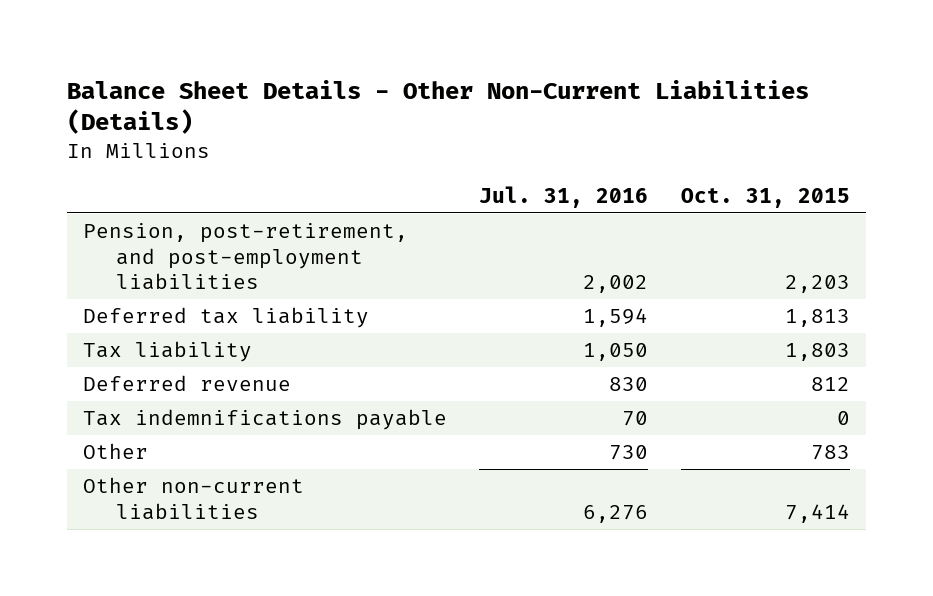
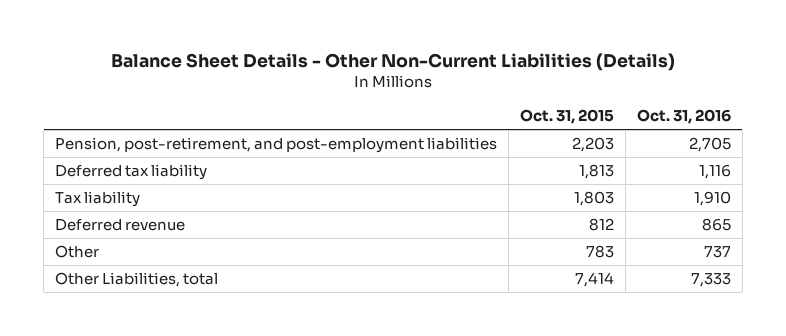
- | Jul. 31, 2016 | Oct. 31, 2015
+ | Oct. 31, 2015 | Oct. 31, 2016
- Tax indemnifications payable | 70 | 0
- Other non-current liabilities | 6,276 | 7,414
+ Other Liabilities, total | 7,414 | 7,333

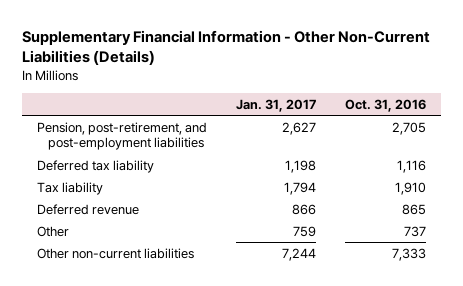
- Balance Sheet Details - Other Non-Current Liabilities (Details)
+ Supplementary Financial Information - Other Non-Current Liabilities (Details)
- | Oct. 31, 2015 | Oct. 31, 2016
+ | Jan. 31, 2017 | Oct. 31, 2016
- Other Liabilities, total | 7,414 | 7,333
+ Other non-current liabilities | 7,244 | 7,333

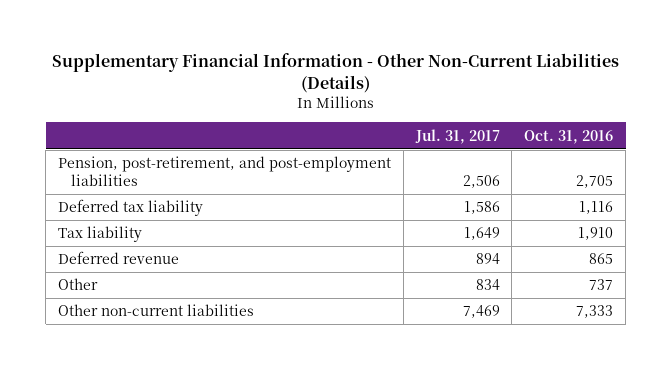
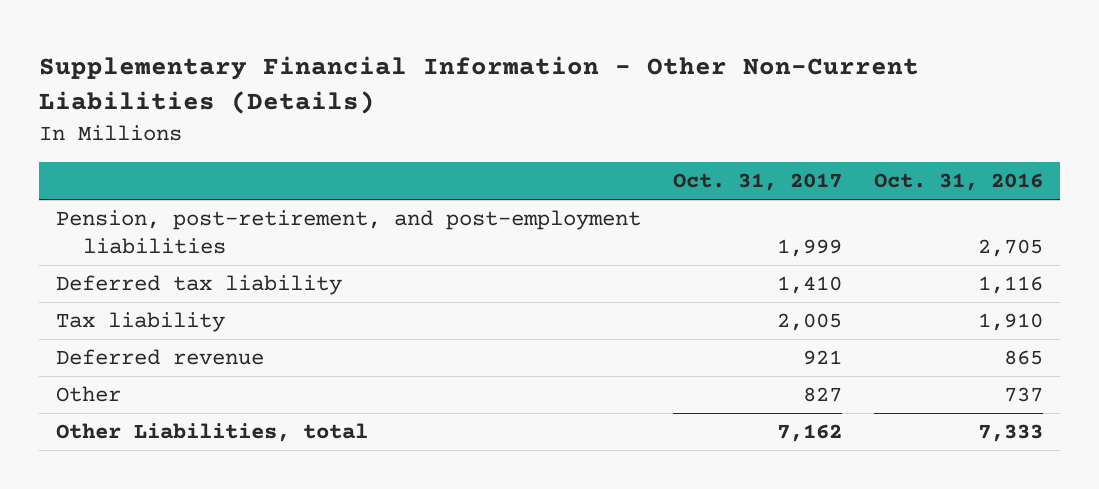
- | Jul. 31, 2017 | Oct. 31, 2016
+ | Oct. 31, 2017 | Oct. 31, 2016
- Other non-current liabilities | 7,469 | 7,333
+ Other Liabilities, total | 7,162 | 7,333

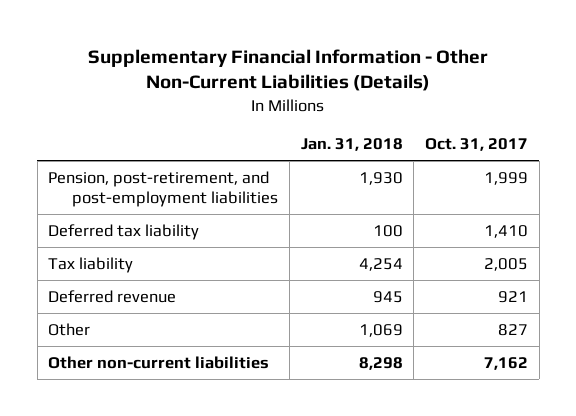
- | Oct. 31, 2017 | Oct. 31, 2016
+ | Jan. 31, 2018 | Oct. 31, 2017
- Other Liabilities, total | 7,162 | 7,333
+ Other non-current liabilities | 8,298 | 7,162

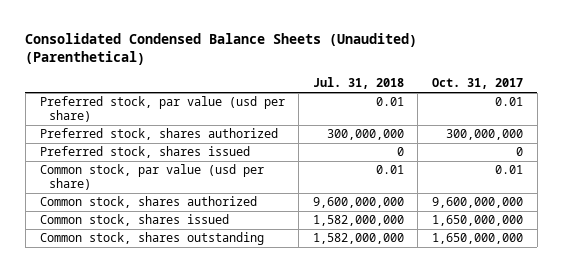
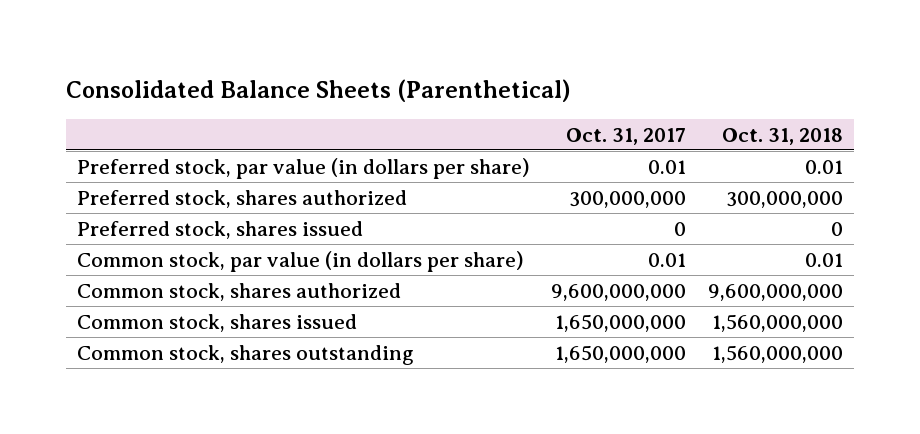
- Consolidated Condensed Balance Sheets (Unaudited) (Parenthetical)
+ Consolidated Balance Sheets (Parenthetical)
- | Jul. 31, 2018 | Oct. 31, 2017
+ | Oct. 31, 2017 | Oct. 31, 2018
- Preferred stock, par value (usd per share) | 0.01 | 0.01
+ Preferred stock, par value (in dollars per share) | 0.01 | 0.01
- Common stock, par value (usd per share) | 0.01 | 0.01
+ Common stock, par value (in dollars per share) | 0.01 | 0.01

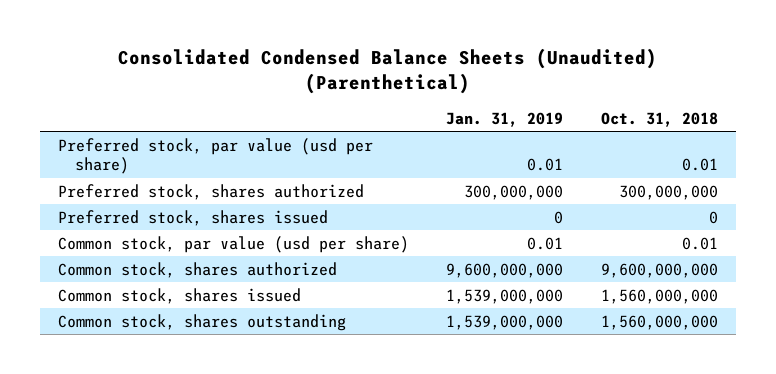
- Consolidated Balance Sheets (Parenthetical)
+ Consolidated Condensed Balance Sheets (Unaudited) (Parenthetical)
- | Oct. 31, 2017 | Oct. 31, 2018
+ | Jan. 31, 2019 | Oct. 31, 2018
- Preferred stock, par value (in dollars per share) | 0.01 | 0.01
+ Preferred stock, par value (usd per share) | 0.01 | 0.01
- Common stock, par value (in dollars per share) | 0.01 | 0.01
+ Common stock, par value (usd per share) | 0.01 | 0.01

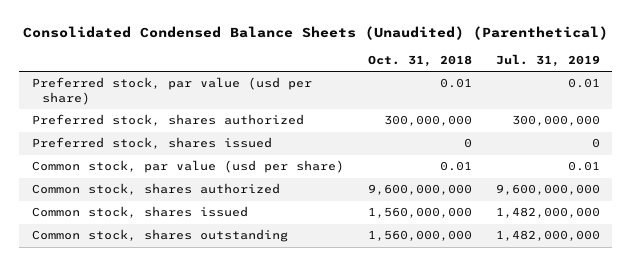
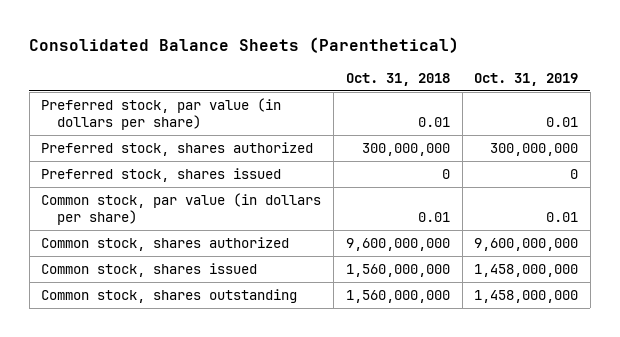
- Consolidated Condensed Balance Sheets (Unaudited) (Parenthetical)
+ Consolidated Balance Sheets (Parenthetical)
- | Oct. 31, 2018 | Jul. 31, 2019
+ | Oct. 31, 2018 | Oct. 31, 2019
- Preferred stock, par value (usd per share) | 0.01 | 0.01
+ Preferred stock, par value (in dollars per share) | 0.01 | 0.01
- Common stock, par value (usd per share) | 0.01 | 0.01
+ Common stock, par value (in dollars per share) | 0.01 | 0.01

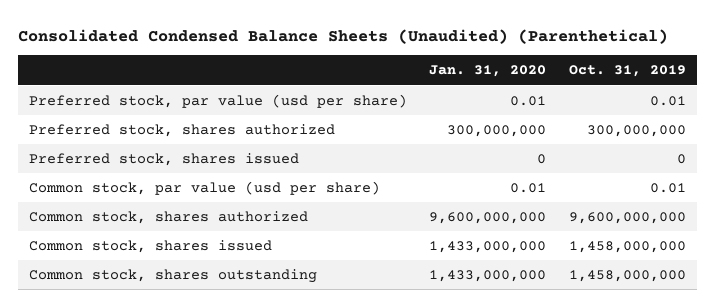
- Consolidated Balance Sheets (Parenthetical)
+ Consolidated Condensed Balance Sheets (Unaudited) (Parenthetical)
- | Oct. 31, 2018 | Oct. 31, 2019
+ | Jan. 31, 2020 | Oct. 31, 2019
- Preferred stock, par value (in dollars per share) | 0.01 | 0.01
+ Preferred stock, par value (usd per share) | 0.01 | 0.01
- Common stock, par value (in dollars per share) | 0.01 | 0.01
+ Common stock, par value (usd per share) | 0.01 | 0.01

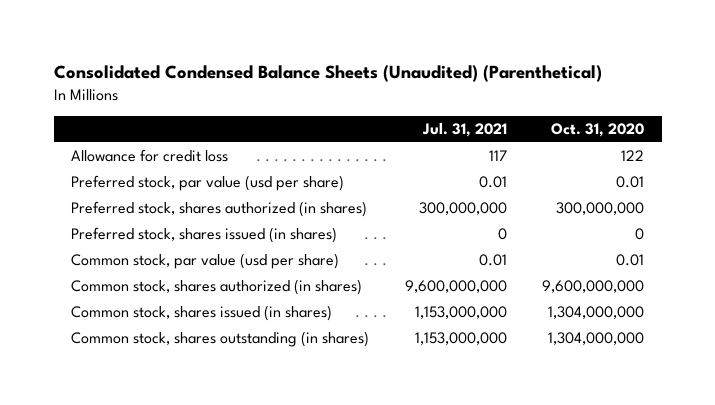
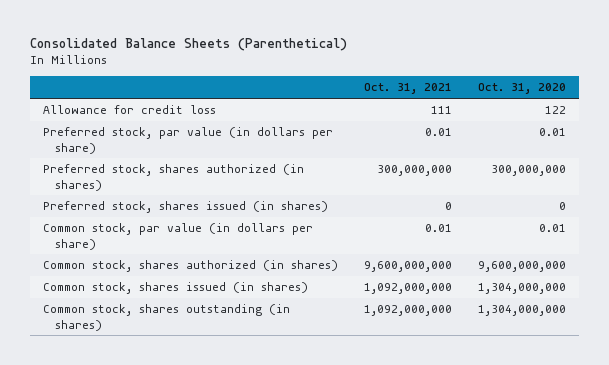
- Consolidated Condensed Balance Sheets (Unaudited) (Parenthetical)
+ Consolidated Balance Sheets (Parenthetical)
- | Jul. 31, 2021 | Oct. 31, 2020
+ | Oct. 31, 2021 | Oct. 31, 2020
- Preferred stock, par value (usd per share) | 0.01 | 0.01
+ Preferred stock, par value (in dollars per share) | 0.01 | 0.01
- Common stock, par value (usd per share) | 0.01 | 0.01
+ Common stock, par value (in dollars per share) | 0.01 | 0.01

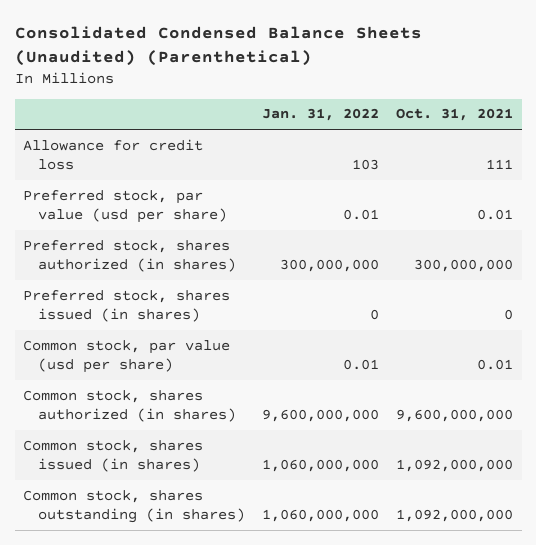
- Consolidated Balance Sheets (Parenthetical)
+ Consolidated Condensed Balance Sheets (Unaudited) (Parenthetical)
- | Oct. 31, 2021 | Oct. 31, 2020
+ | Jan. 31, 2022 | Oct. 31, 2021
- Preferred stock, par value (in dollars per share) | 0.01 | 0.01
+ Preferred stock, par value (usd per share) | 0.01 | 0.01
- Common stock, par value (in dollars per share) | 0.01 | 0.01
+ Common stock, par value (usd per share) | 0.01 | 0.01

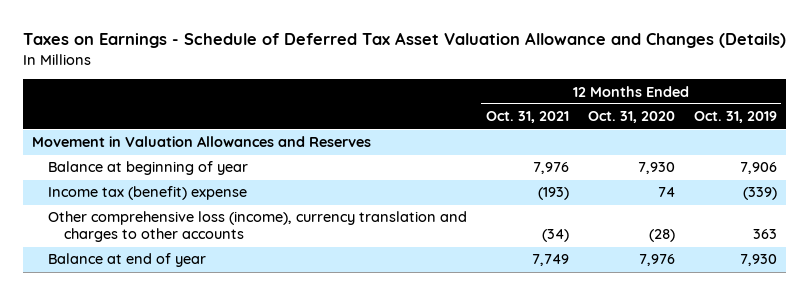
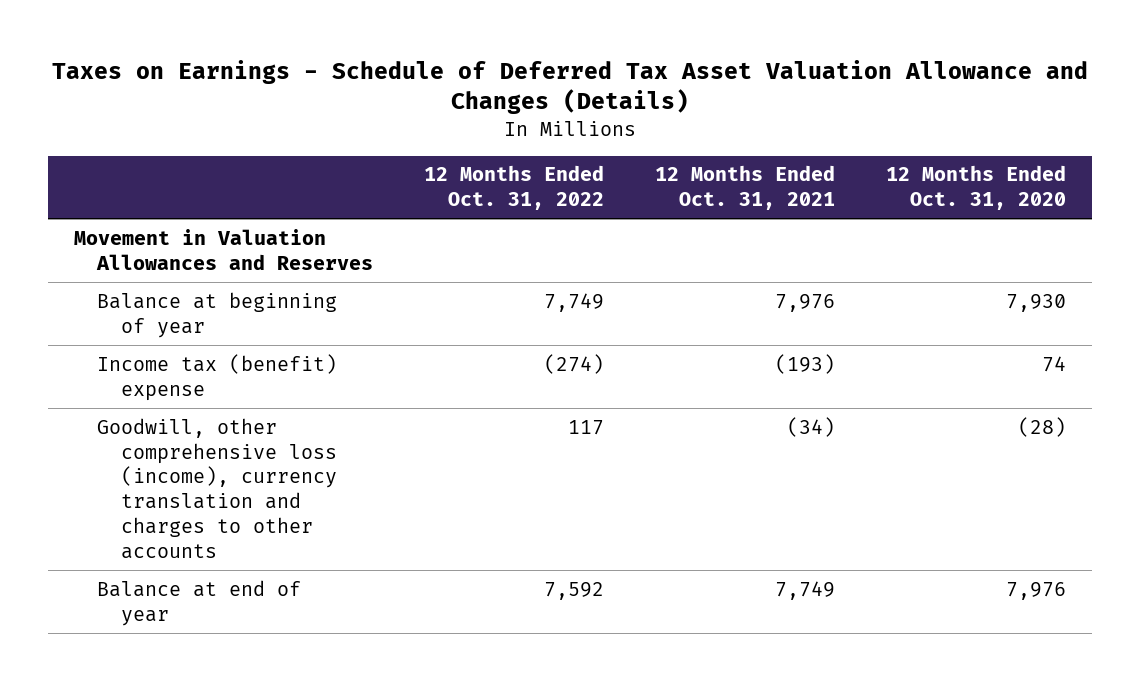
- | 12 Months Ended Oct. 31, 2021 | 12 Months Ended Oct. 31, 2020 | 12 Months Ended Oct. 31, 2019
+ | 12 Months Ended Oct. 31, 2022 | 12 Months Ended Oct. 31, 2021 | 12 Months Ended Oct. 31, 2020
- Other comprehensive loss (income), currency translation and charges to other accounts | (34) | (28) | 363
+ Goodwill, other comprehensive loss (income), currency translation and charges to other accounts | 117 | (34) | (28)

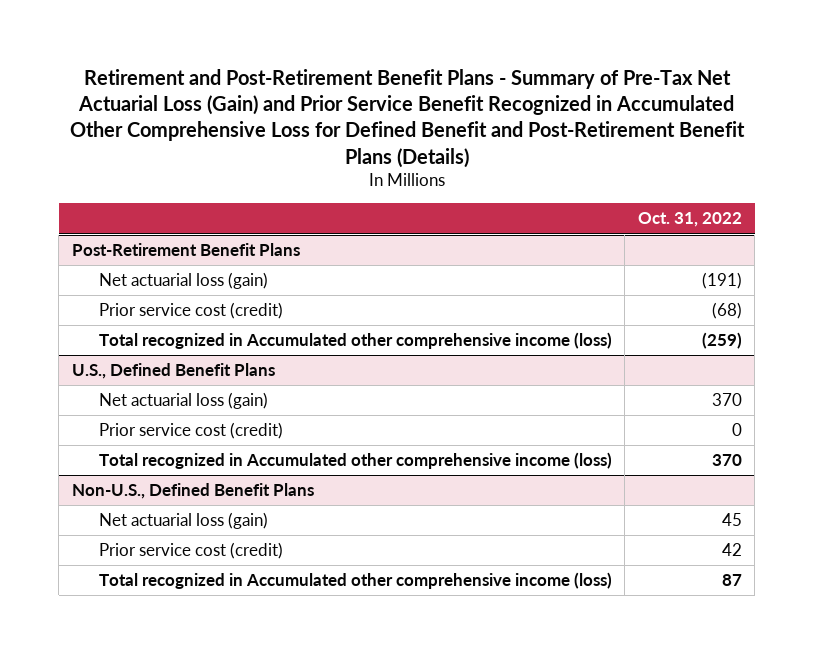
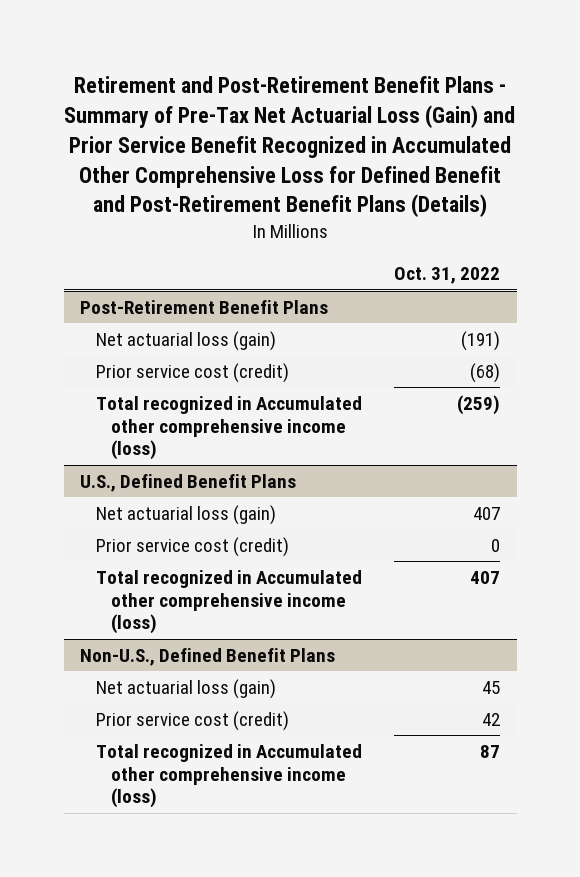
@ U.S., Defined Benefit Plans
- Net actuarial loss (gain) | 370
+ Net actuarial loss (gain) | 407
- Total recognized in Accumulated other comprehensive income (loss) | 370
+ Total recognized in Accumulated other comprehensive income (loss) | 407

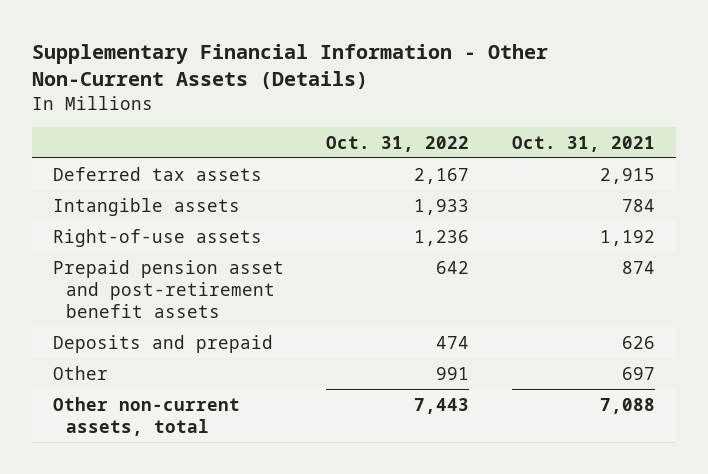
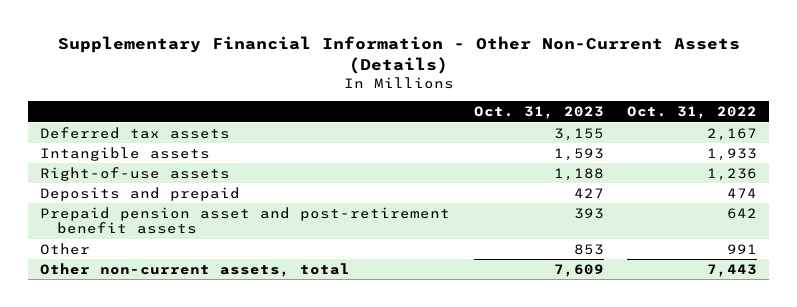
- | Oct. 31, 2022 | Oct. 31, 2021
+ | Oct. 31, 2023 | Oct. 31, 2022
moved down: Prepaid pension asset and post-retirement benefit assets | 393 | 642

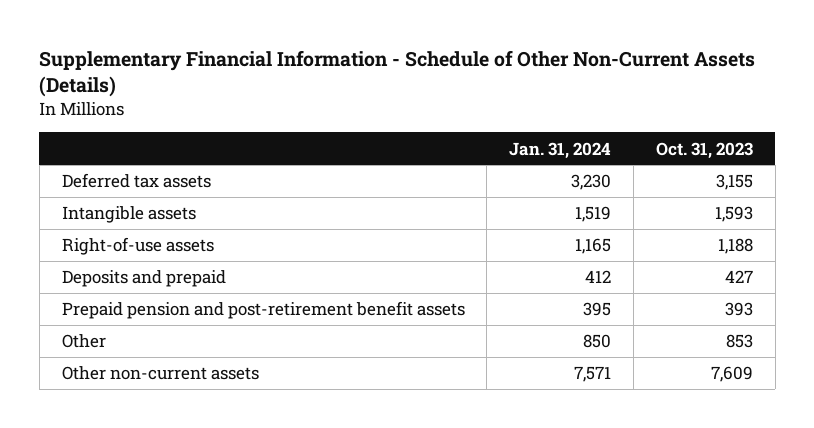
- Supplementary Financial Information - Other Non-Current Assets (Details)
+ Supplementary Financial Information - Schedule of Other Non-Current Assets (Details)
- | Oct. 31, 2023 | Oct. 31, 2022
+ | Jan. 31, 2024 | Oct. 31, 2023
- Prepaid pension asset and post-retirement benefit assets | 393 | 642
+ Prepaid pension and post-retirement benefit assets | 395 | 393
- Other non-current assets, total | 7,609 | 7,443
+ Other non-current assets | 7,571 | 7,609

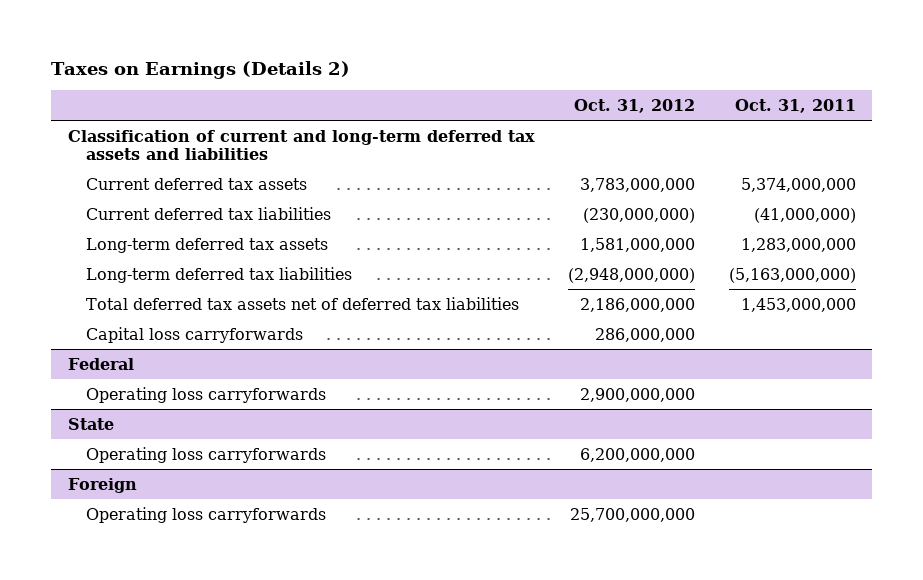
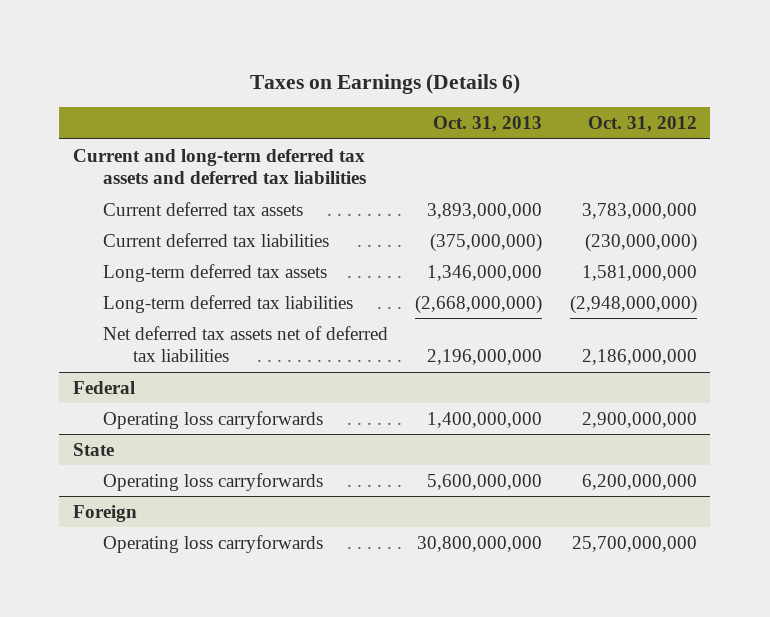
- Taxes on Earnings (Details 2)
+ Taxes on Earnings (Details 6)
- | Oct. 31, 2012 | Oct. 31, 2011
+ | Oct. 31, 2013 | Oct. 31, 2012
- Classification of current and long-term deferred tax assets and liabilities
+ Current and long-term deferred tax assets and deferred tax liabilities
- Total deferred tax assets net of deferred tax liabilities | 2,186,000,000 | 1,453,000,000
- Capital loss carryforwards | 286,000,000 |
+ Net deferred tax assets net of deferred tax liabilities | 2,196,000,000 | 2,186,000,000

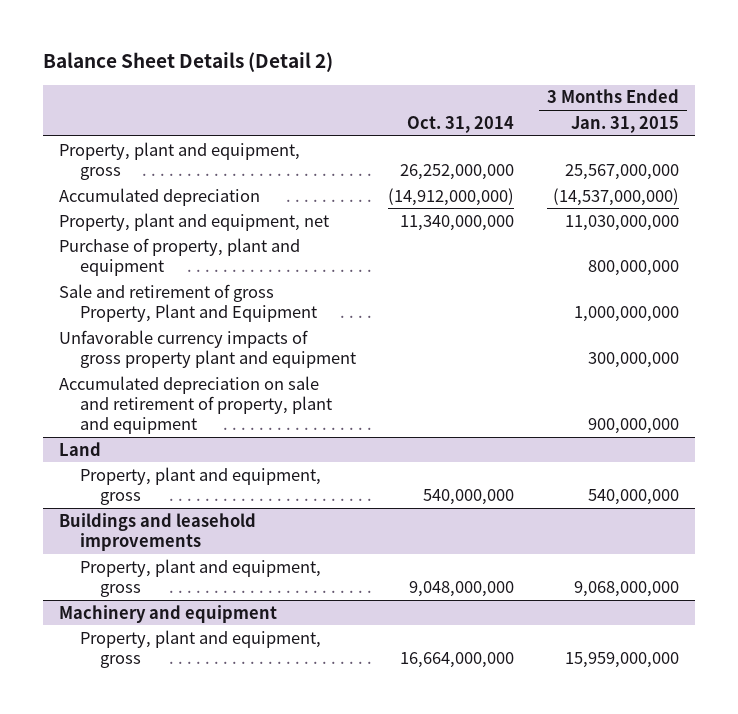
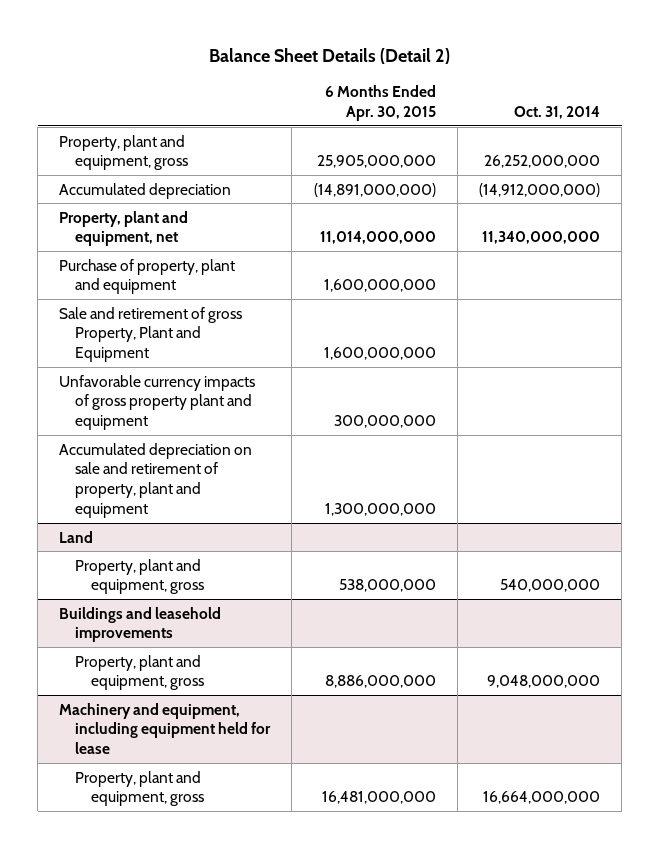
- | Oct. 31, 2014 | 3 Months Ended Jan. 31, 2015
+ | 6 Months Ended Apr. 30, 2015 | Oct. 31, 2014
- Machinery and equipment
+ Machinery and equipment, including equipment held for lease

